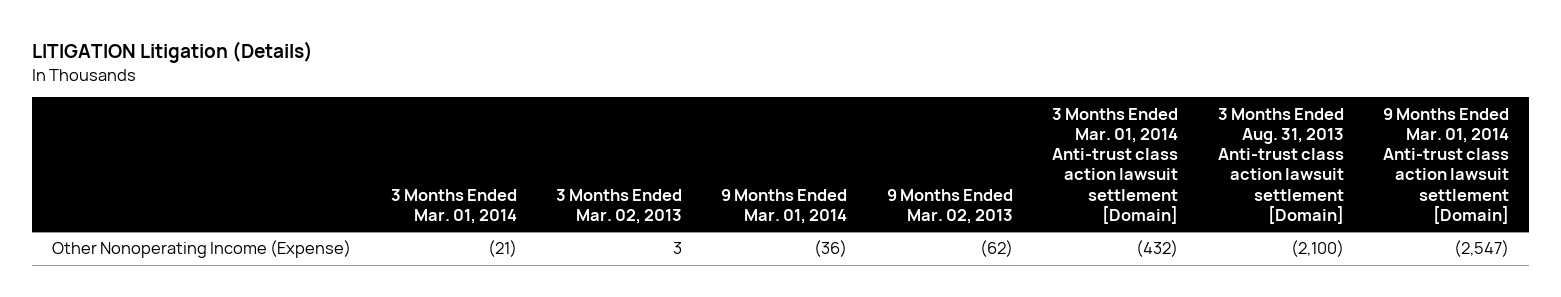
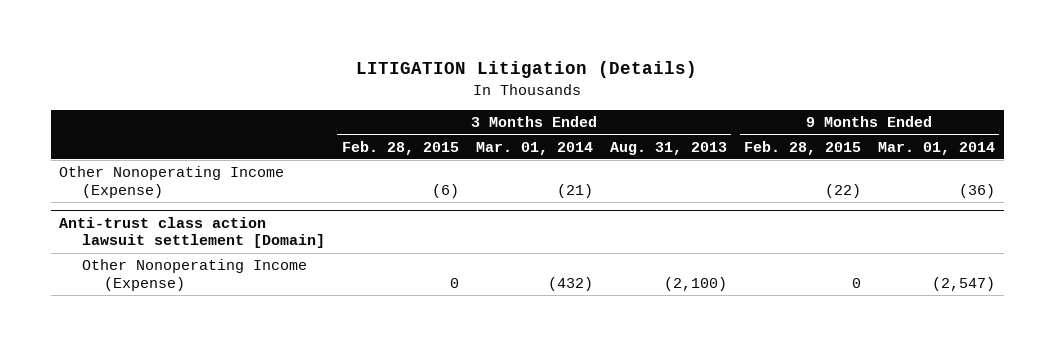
- | 3 Months Ended Mar. 01, 2014 | 3 Months Ended Mar. 02, 2013 | 9 Months Ended Mar. 01, 2014 | 9 Months Ended Mar. 02, 2013 | 3 Months Ended Mar. 01, 2014 Anti-trust class action lawsuit settlement [Domain] | 3 Months Ended Aug. 31, 2013 Anti-trust class action lawsuit settlement [Domain] | 9 Months Ended Mar. 01, 2014 Anti-trust class action lawsuit settlement [Domain]
+ | 3 Months Ended Feb. 28, 2015 | 3 Months Ended Mar. 01, 2014 | 3 Months Ended Aug. 31, 2013 | 9 Months Ended Feb. 28, 2015 | 9 Months Ended Mar. 01, 2014
+ Anti-trust class action lawsuit settlement [Domain]
+ Other Nonoperating Income (Expense) | 0 | (432) | (2,100) | 0 | (2,547)

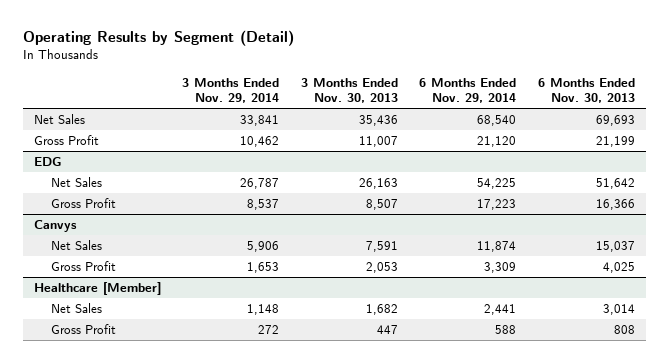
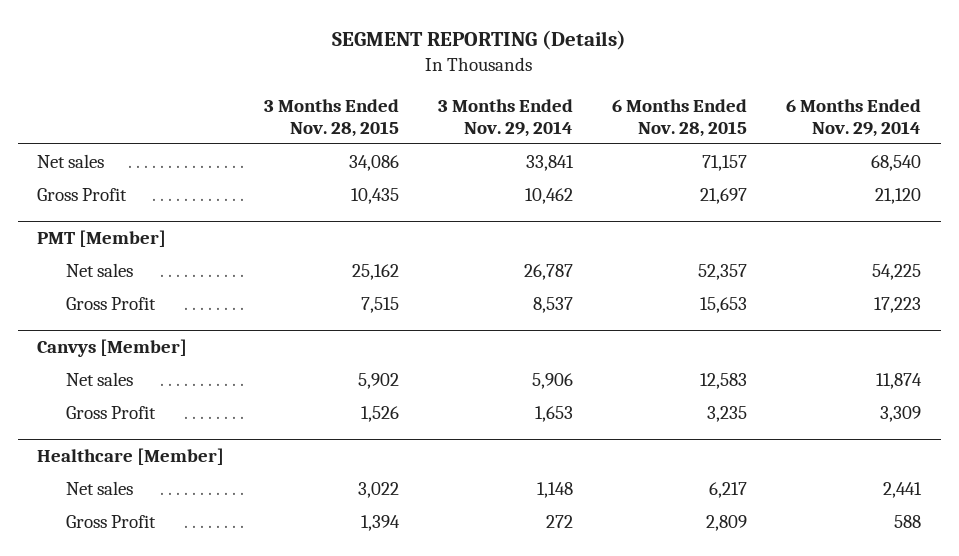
- Operating Results by Segment (Detail)
+ SEGMENT REPORTING (Details)
- | 3 Months Ended Nov. 29, 2014 | 3 Months Ended Nov. 30, 2013 | 6 Months Ended Nov. 29, 2014 | 6 Months Ended Nov. 30, 2013
+ | 3 Months Ended Nov. 28, 2015 | 3 Months Ended Nov. 29, 2014 | 6 Months Ended Nov. 28, 2015 | 6 Months Ended Nov. 29, 2014
- Net Sales | 33,841 | 35,436 | 68,540 | 69,693
+ Net sales | 34,086 | 33,841 | 71,157 | 68,540
- EDG
- Net Sales | 26,787 | 26,163 | 54,225 | 51,642
+ PMT [Member]
+ Net sales | 25,162 | 26,787 | 52,357 | 54,225
- Canvys
- Net Sales | 5,906 | 7,591 | 11,874 | 15,037
+ Canvys [Member]
+ Net sales | 5,902 | 5,906 | 12,583 | 11,874
@ Healthcare [Member]
- Net Sales | 1,148 | 1,682 | 2,441 | 3,014
+ Net sales | 3,022 | 1,148 | 6,217 | 2,441

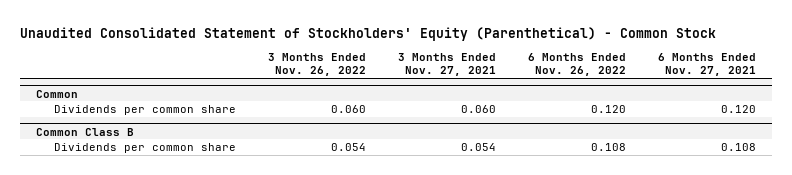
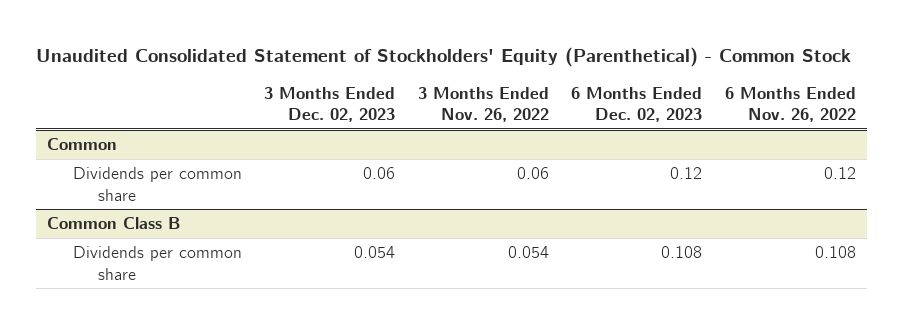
- | 3 Months Ended Nov. 26, 2022 | 3 Months Ended Nov. 27, 2021 | 6 Months Ended Nov. 26, 2022 | 6 Months Ended Nov. 27, 2021
+ | 3 Months Ended Dec. 02, 2023 | 3 Months Ended Nov. 26, 2022 | 6 Months Ended Dec. 02, 2023 | 6 Months Ended Nov. 26, 2022
@ Common
- Dividends per common share | 0.060 | 0.060 | 0.120 | 0.120
+ Dividends per common share | 0.06 | 0.06 | 0.12 | 0.12

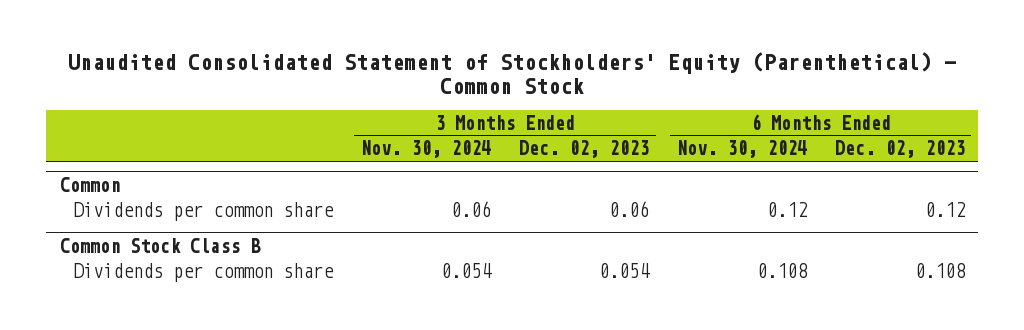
- | 3 Months Ended Dec. 02, 2023 | 3 Months Ended Nov. 26, 2022 | 6 Months Ended Dec. 02, 2023 | 6 Months Ended Nov. 26, 2022
+ | 3 Months Ended Nov. 30, 2024 | 3 Months Ended Dec. 02, 2023 | 6 Months Ended Nov. 30, 2024 | 6 Months Ended Dec. 02, 2023
- Common Class B
+ Common Stock Class B

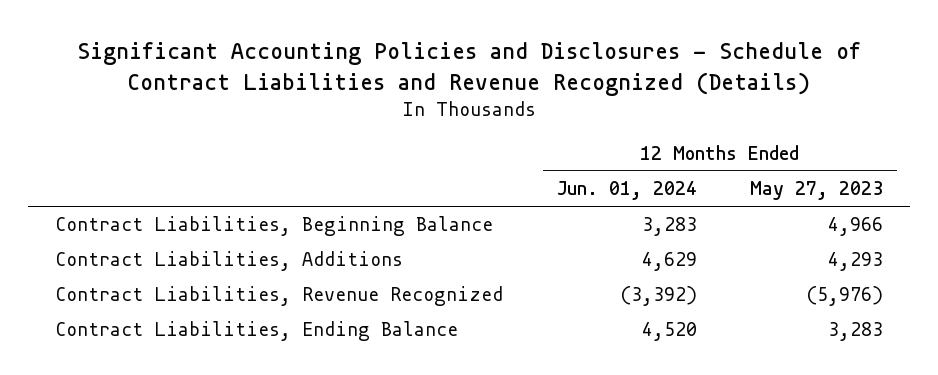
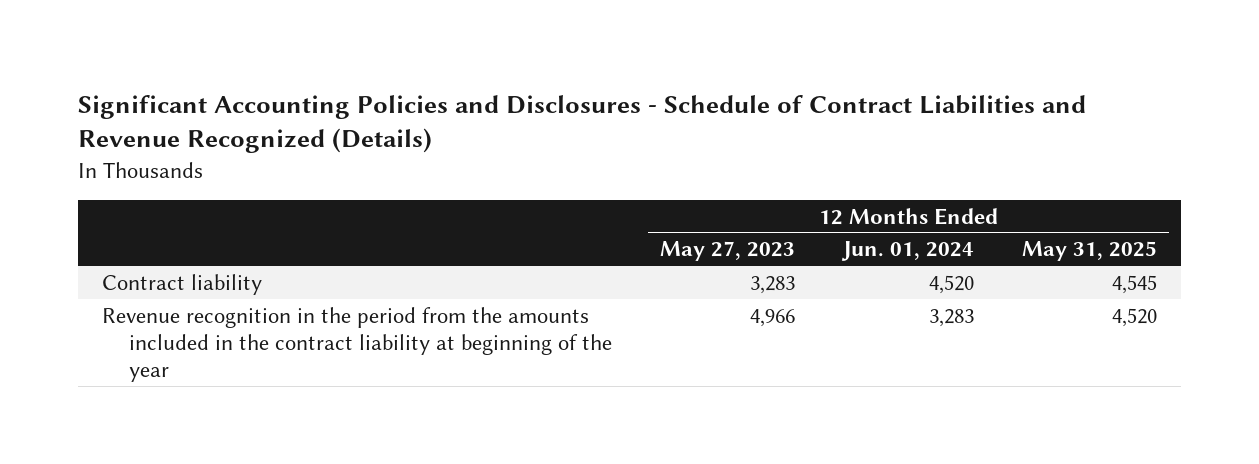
- | 12 Months Ended Jun. 01, 2024 | 12 Months Ended May 27, 2023
+ | 12 Months Ended May 27, 2023 | 12 Months Ended Jun. 01, 2024 | 12 Months Ended May 31, 2025
- Contract Liabilities, Beginning Balance | 3,283 | 4,966
- Contract Liabilities, Additions | 4,629 | 4,293
- Contract Liabilities, Revenue Recognized | (3,392) | (5,976)
- Contract Liabilities, Ending Balance | 4,520 | 3,283
+ Contract liability | 3,283 | 4,520 | 4,545
+ Revenue recognition in the period from the amounts included in the contract liability at beginning of the year | 4,966 | 3,283 | 4,520

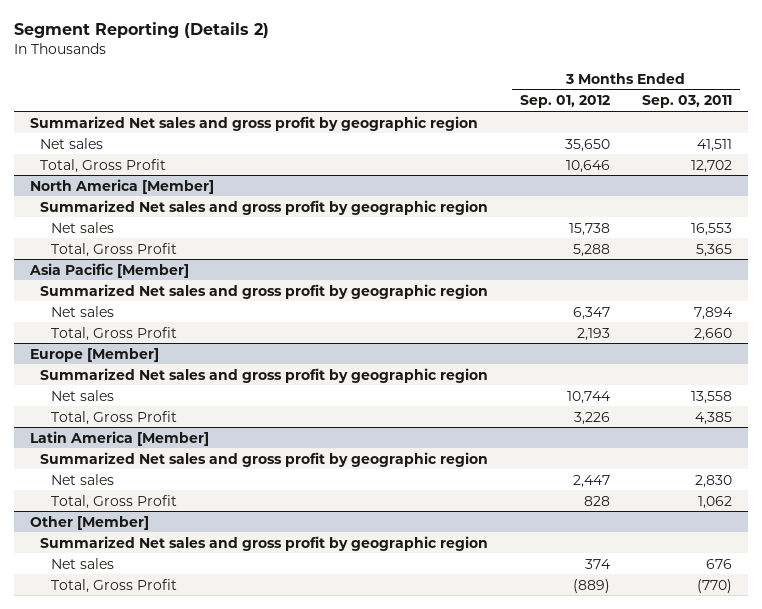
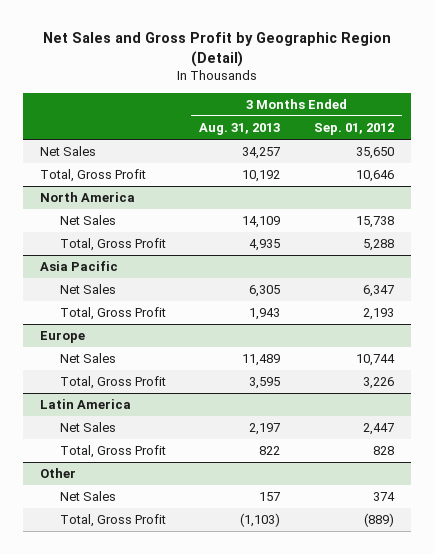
- Segment Reporting (Details 2)
+ Net Sales and Gross Profit by Geographic Region (Detail)
- | 3 Months Ended Sep. 01, 2012 | 3 Months Ended Sep. 03, 2011
+ | 3 Months Ended Aug. 31, 2013 | 3 Months Ended Sep. 01, 2012
- Summarized Net sales and gross profit by geographic region
- Net sales | 35,650 | 41,511
+ Net Sales | 34,257 | 35,650
- North America [Member]
- Summarized Net sales and gross profit by geographic region
- Net sales | 15,738 | 16,553
+ North America
+ Net Sales | 14,109 | 15,738
- Asia Pacific [Member]
- Summarized Net sales and gross profit by geographic region
- Net sales | 6,347 | 7,894
+ Asia Pacific
+ Net Sales | 6,305 | 6,347
- Europe [Member]
- Summarized Net sales and gross profit by geographic region
- Net sales | 10,744 | 13,558
+ Europe
+ Net Sales | 11,489 | 10,744
- Latin America [Member]
- Summarized Net sales and gross profit by geographic region
- Net sales | 2,447 | 2,830
+ Latin America
+ Net Sales | 2,197 | 2,447
- Other [Member]
- Summarized Net sales and gross profit by geographic region
- Net sales | 374 | 676
+ Other
+ Net Sales | 157 | 374

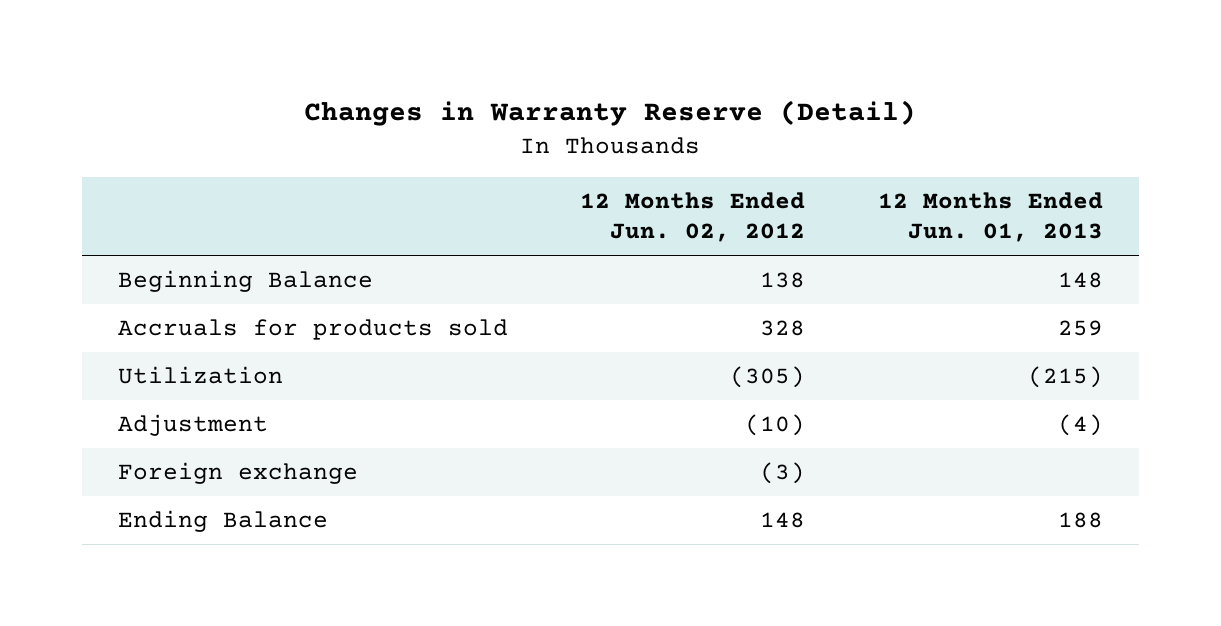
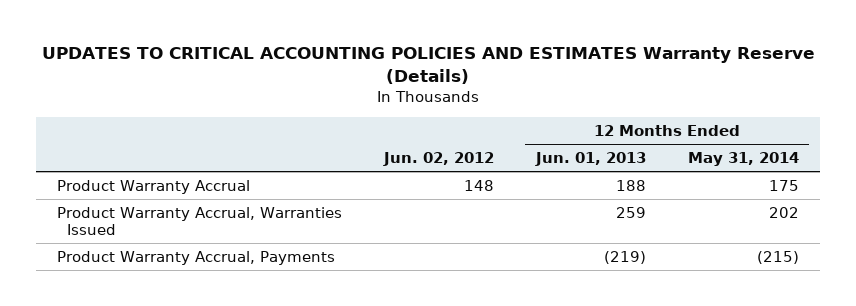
- Changes in Warranty Reserve (Detail)
+ UPDATES TO CRITICAL ACCOUNTING POLICIES AND ESTIMATES Warranty Reserve (Details)
- | 12 Months Ended Jun. 02, 2012 | 12 Months Ended Jun. 01, 2013
+ | Jun. 02, 2012 | 12 Months Ended Jun. 01, 2013 | 12 Months Ended May 31, 2014
- Beginning Balance | 138 | 148
- Accruals for products sold | 328 | 259
- Utilization | (305) | (215)
- Adjustment | (10) | (4)
- Foreign exchange | (3) |
- Ending Balance | 148 | 188
+ Product Warranty Accrual | 148 | 188 | 175
+ Product Warranty Accrual, Warranties Issued | | 259 | 202
+ Product Warranty Accrual, Payments | | (219) | (215)

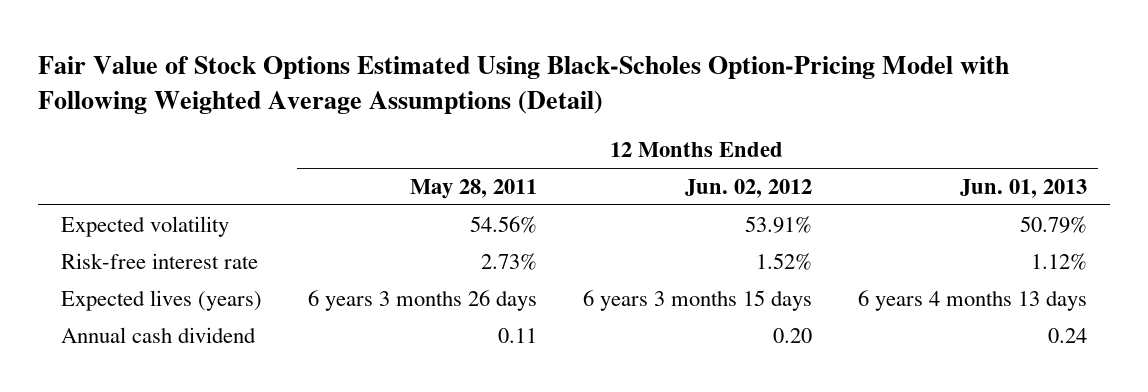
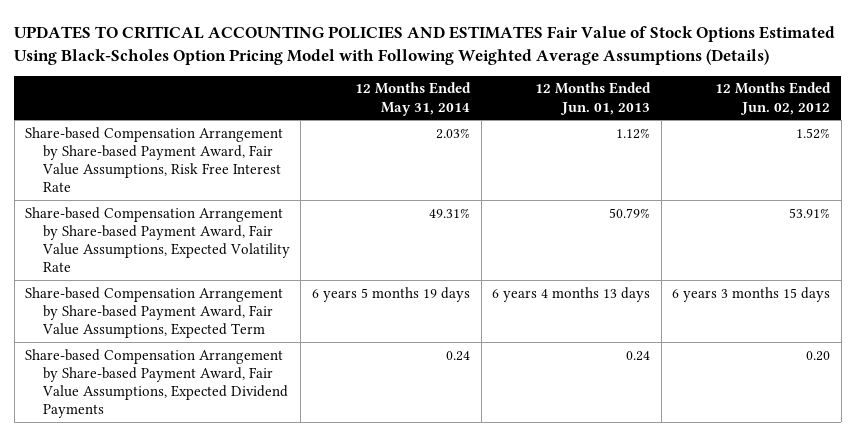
- Fair Value of Stock Options Estimated Using Black-Scholes Option-Pricing Model with Following Weighted Average Assumptions (Detail)
+ UPDATES TO CRITICAL ACCOUNTING POLICIES AND ESTIMATES Fair Value of Stock Options Estimated Using Black-Scholes Option Pricing Model with Following Weighted Average Assumptions (Details)
- | 12 Months Ended May 28, 2011 | 12 Months Ended Jun. 02, 2012 | 12 Months Ended Jun. 01, 2013
+ | 12 Months Ended May 31, 2014 | 12 Months Ended Jun. 01, 2013 | 12 Months Ended Jun. 02, 2012
- Expected volatility | 54.56% | 53.91% | 50.79%
- Risk-free interest rate | 2.73% | 1.52% | 1.12%
- Expected lives (years) | 6 years 3 months 26 days | 6 years 3 months 15 days | 6 years 4 months 13 days
- Annual cash dividend | 0.11 | 0.20 | 0.24
+ Share-based Compensation Arrangement by Share-based Payment Award, Fair Value Assumptions, Risk Free Interest Rate | 2.03% | 1.12% | 1.52%
+ Share-based Compensation Arrangement by Share-based Payment Award, Fair Value Assumptions, Expected Volatility Rate | 49.31% | 50.79% | 53.91%
+ Share-based Compensation Arrangement by Share-based Payment Award, Fair Value Assumptions, Expected Term | 6 years 5 months 19 days | 6 years 4 months 13 days | 6 years 3 months 15 days
+ Share-based Compensation Arrangement by Share-based Payment Award, Fair Value Assumptions, Expected Dividend Payments | 0.24 | 0.24 | 0.20

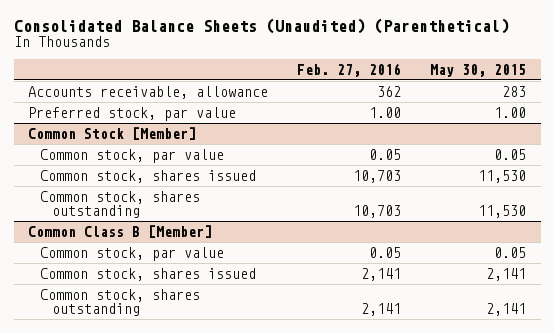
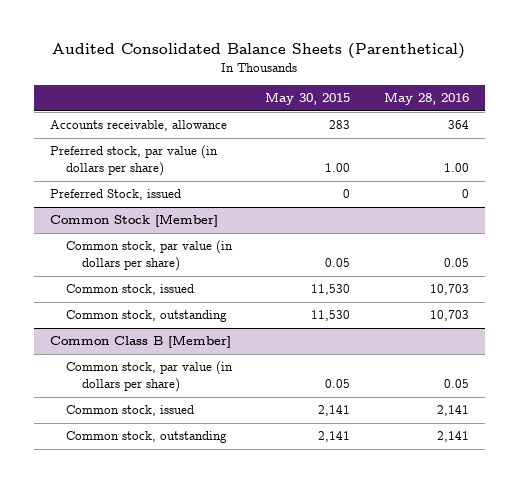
- Consolidated Balance Sheets (Unaudited) (Parenthetical)
+ Audited Consolidated Balance Sheets (Parenthetical)
- | Feb. 27, 2016 | May 30, 2015
+ | May 30, 2015 | May 28, 2016
- Preferred stock, par value | 1.00 | 1.00
+ Preferred stock, par value (in dollars per share) | 1.00 | 1.00
+ Preferred Stock, issued | 0 | 0
@ Common Stock [Member]
- Common stock, par value | 0.05 | 0.05
- Common stock, shares issued | 10,703 | 11,530
- Common stock, shares outstanding | 10,703 | 11,530
+ Common stock, par value (in dollars per share) | 0.05 | 0.05
+ Common stock, issued | 11,530 | 10,703
+ Common stock, outstanding | 11,530 | 10,703
@ Common Class B [Member]
- Common stock, par value | 0.05 | 0.05
- Common stock, shares issued | 2,141 | 2,141
- Common stock, shares outstanding | 2,141 | 2,141
+ Common stock, par value (in dollars per share) | 0.05 | 0.05
+ Common stock, issued | 2,141 | 2,141
+ Common stock, outstanding | 2,141 | 2,141

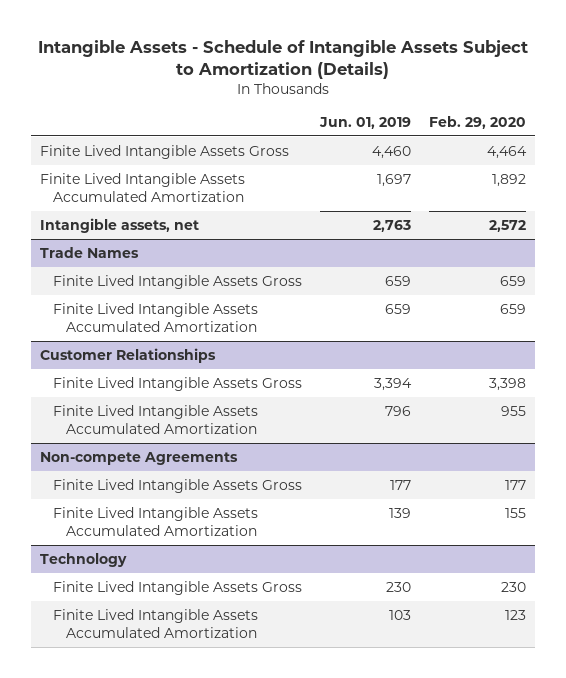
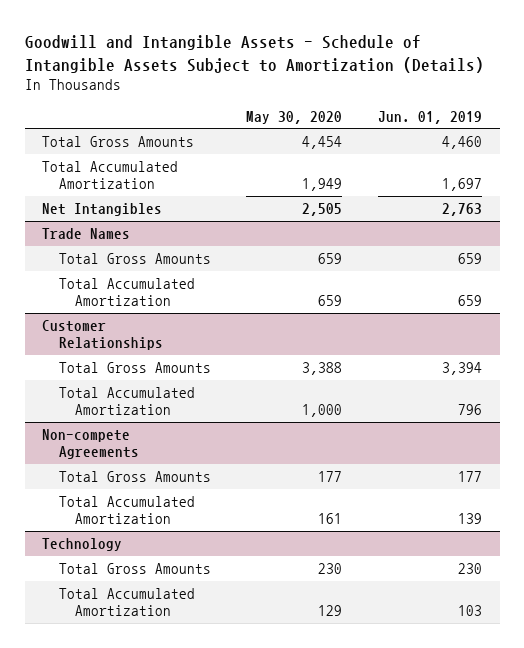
- Intangible Assets - Schedule of Intangible Assets Subject to Amortization (Details)
+ Goodwill and Intangible Assets - Schedule of Intangible Assets Subject to Amortization (Details)
- | Jun. 01, 2019 | Feb. 29, 2020
+ | May 30, 2020 | Jun. 01, 2019
- Finite Lived Intangible Assets Gross | 4,460 | 4,464
- Finite Lived Intangible Assets Accumulated Amortization | 1,697 | 1,892
- Intangible assets, net | 2,763 | 2,572
+ Total Gross Amounts | 4,454 | 4,460
+ Total Accumulated Amortization | 1,949 | 1,697
+ Net Intangibles | 2,505 | 2,763
@ Trade Names
- Finite Lived Intangible Assets Gross | 659 | 659
- Finite Lived Intangible Assets Accumulated Amortization | 659 | 659
+ Total Gross Amounts | 659 | 659
+ Total Accumulated Amortization | 659 | 659
@ Customer Relationships
- Finite Lived Intangible Assets Gross | 3,394 | 3,398
- Finite Lived Intangible Assets Accumulated Amortization | 796 | 955
+ Total Gross Amounts | 3,388 | 3,394
+ Total Accumulated Amortization | 1,000 | 796
@ Non-compete Agreements
- Finite Lived Intangible Assets Gross | 177 | 177
- Finite Lived Intangible Assets Accumulated Amortization | 139 | 155
+ Total Gross Amounts | 177 | 177
+ Total Accumulated Amortization | 161 | 139
@ Technology
- Finite Lived Intangible Assets Gross | 230 | 230
- Finite Lived Intangible Assets Accumulated Amortization | 103 | 123
+ Total Gross Amounts | 230 | 230
+ Total Accumulated Amortization | 129 | 103

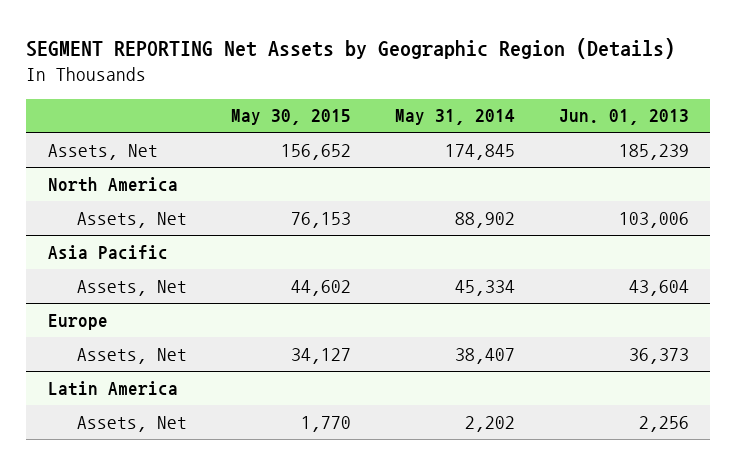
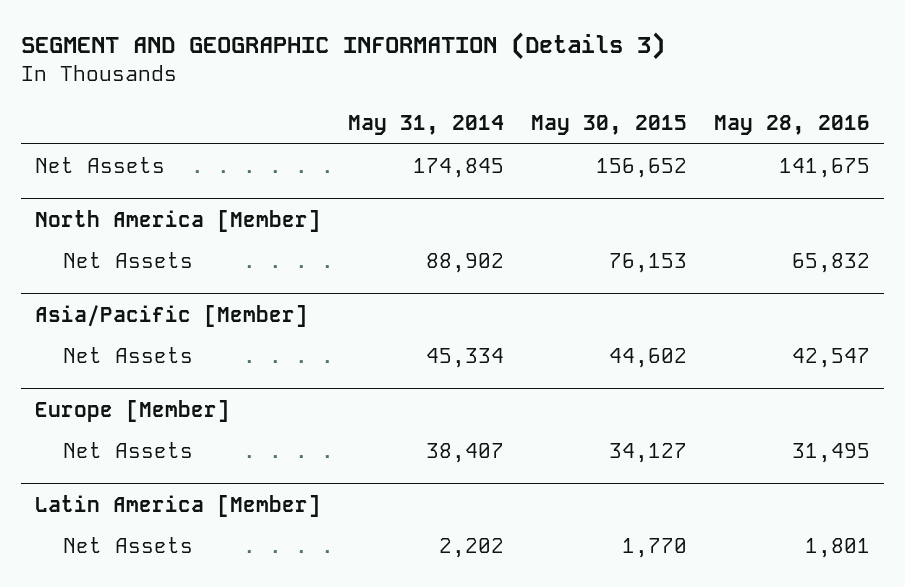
- SEGMENT REPORTING Net Assets by Geographic Region (Details)
+ SEGMENT AND GEOGRAPHIC INFORMATION (Details 3)
- | May 30, 2015 | May 31, 2014 | Jun. 01, 2013
+ | May 31, 2014 | May 30, 2015 | May 28, 2016
- Assets, Net | 156,652 | 174,845 | 185,239
- North America
- Assets, Net | 76,153 | 88,902 | 103,006
- Asia Pacific
- Assets, Net | 44,602 | 45,334 | 43,604
- Europe
- Assets, Net | 34,127 | 38,407 | 36,373
- Latin America
- Assets, Net | 1,770 | 2,202 | 2,256
+ Net Assets | 174,845 | 156,652 | 141,675
+ North America [Member]
+ Net Assets | 88,902 | 76,153 | 65,832
+ Asia/Pacific [Member]
+ Net Assets | 45,334 | 44,602 | 42,547
+ Europe [Member]
+ Net Assets | 38,407 | 34,127 | 31,495
+ Latin America [Member]
+ Net Assets | 2,202 | 1,770 | 1,801

